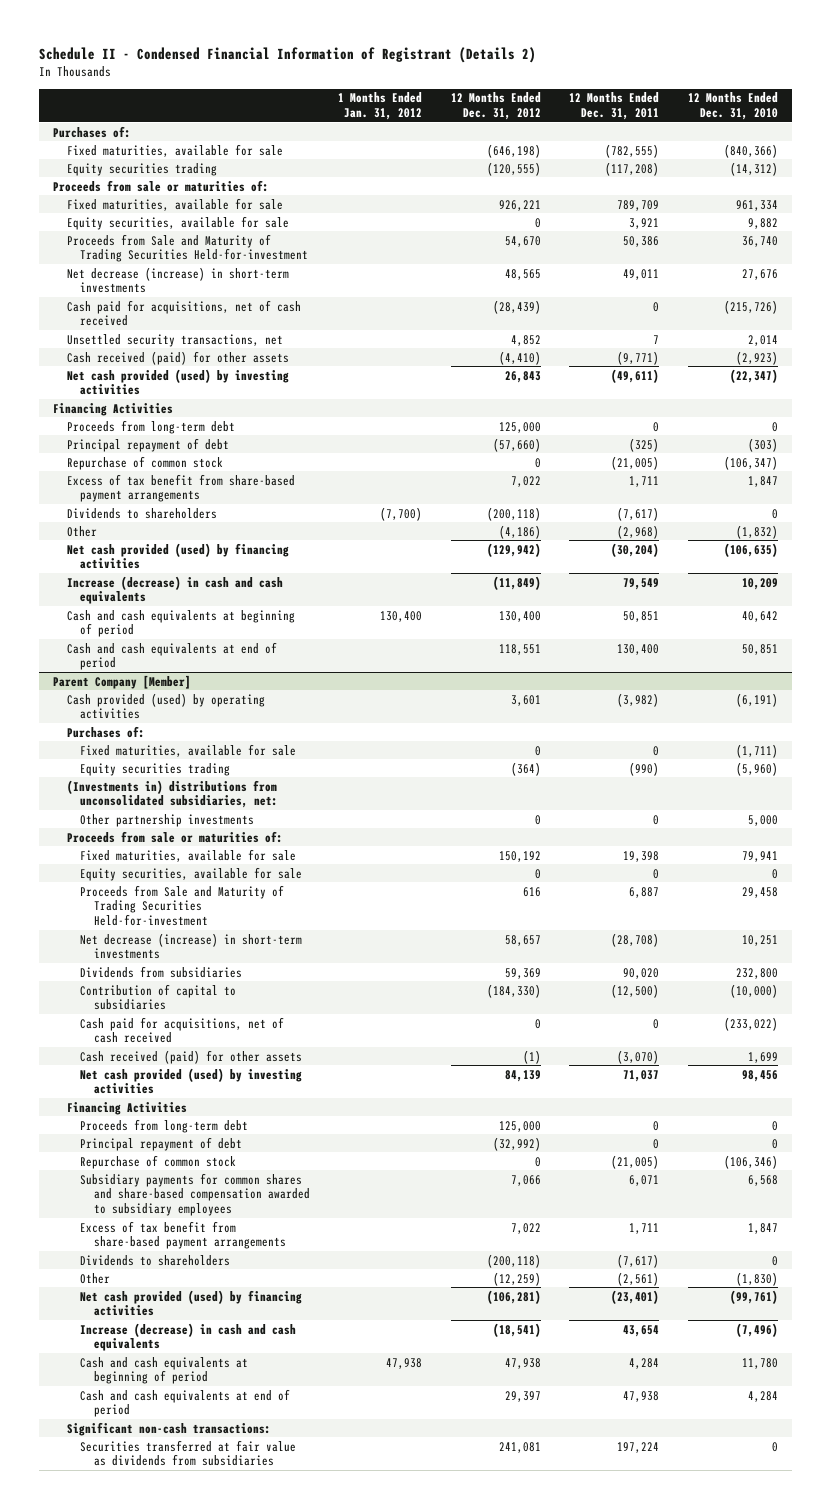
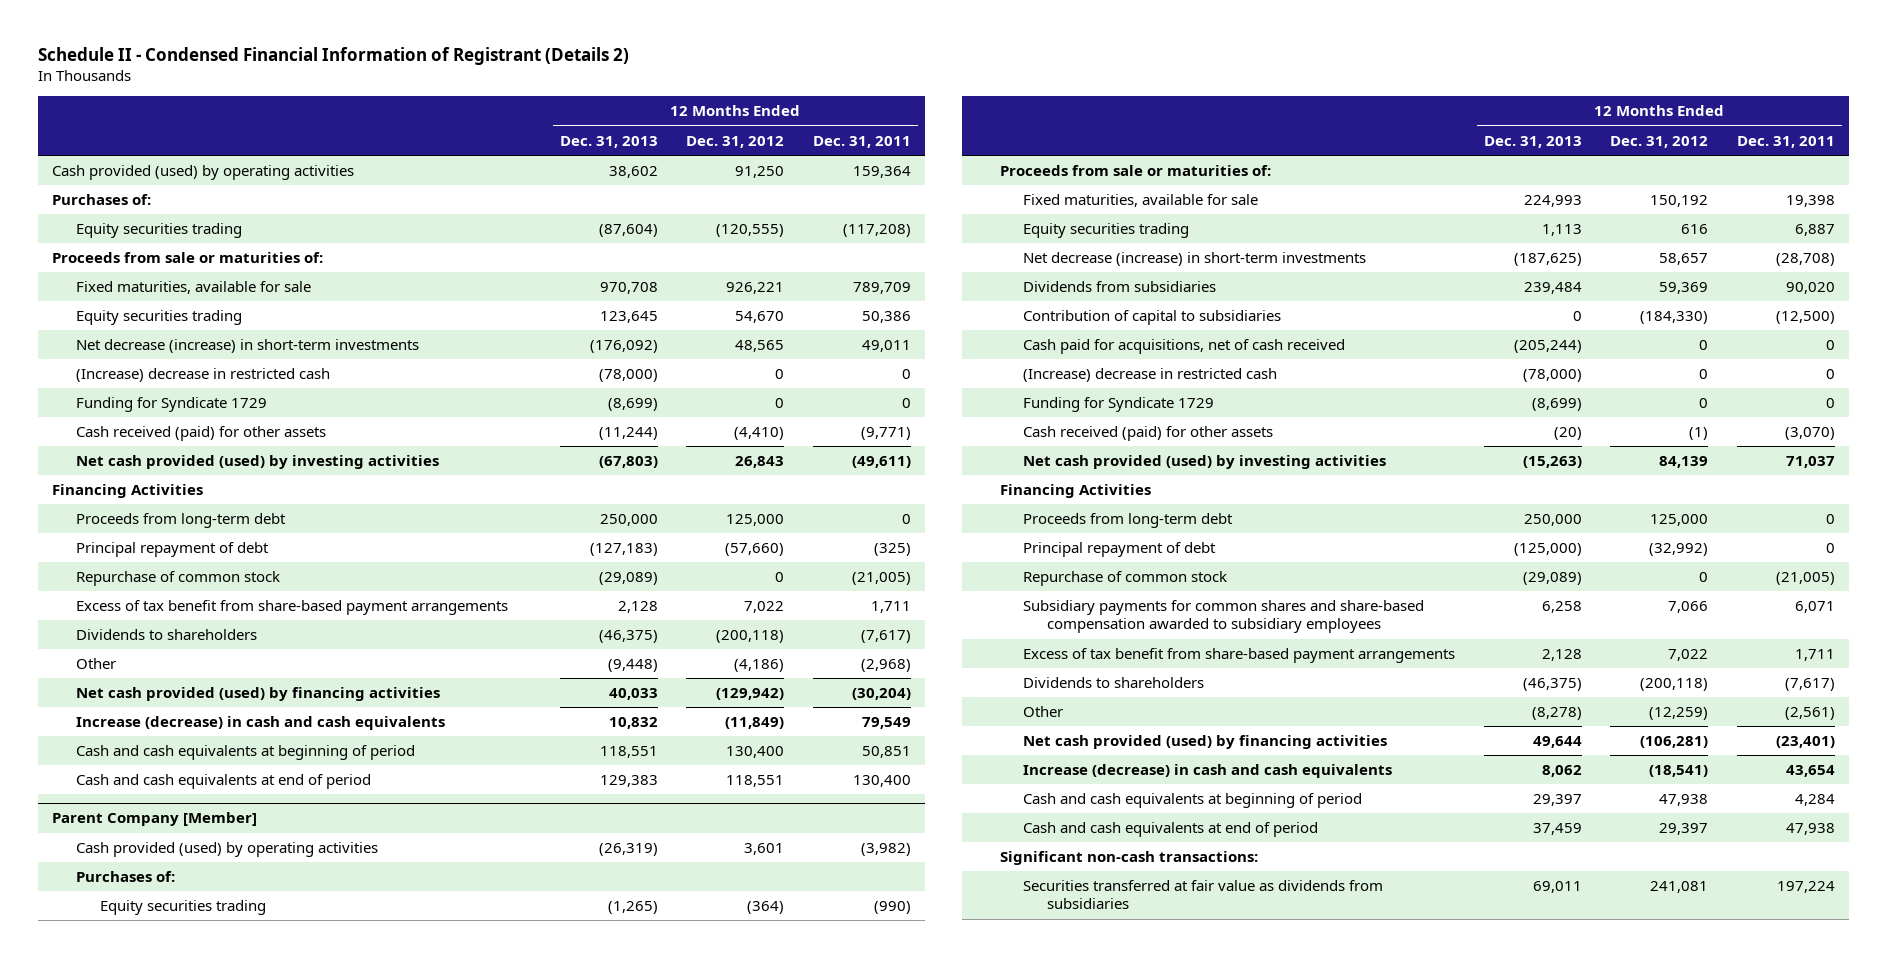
- | 1 Months Ended Jan. 31, 2012 | 12 Months Ended Dec. 31, 2012 | 12 Months Ended Dec. 31, 2011 | 12 Months Ended Dec. 31, 2010
+ | 12 Months Ended Dec. 31, 2013 | 12 Months Ended Dec. 31, 2012 | 12 Months Ended Dec. 31, 2011
+ Cash provided (used) by operating activities | 38,602 | 91,250 | 159,364
- Fixed maturities, available for sale | | (646,198) | (782,555) | (840,366)
- Equity securities, available for sale | | 0 | 3,921 | 9,882
- Proceeds from Sale and Maturity of Trading Securities Held-for-investment | | 54,670 | 50,386 | 36,740
+ Equity securities trading | 123,645 | 54,670 | 50,386
- Cash paid for acquisitions, net of cash received | | (28,439) | 0 | (215,726)
- Unsettled security transactions, net | | 4,852 | 7 | 2,014
+ (Increase) decrease in restricted cash | (78,000) | 0 | 0
+ Funding for Syndicate 1729 | (8,699) | 0 | 0
@ Parent Company [Member]
- Fixed maturities, available for sale | | 0 | 0 | (1,711)
- (Investments in) distributions from unconsolidated subsidiaries, net:
- Other partnership investments | | 0 | 0 | 5,000
- Equity securities, available for sale | | 0 | 0 | 0
- Proceeds from Sale and Maturity of Trading Securities Held-for-investment | | 616 | 6,887 | 29,458
+ Equity securities trading | 1,113 | 616 | 6,887
+ (Increase) decrease in restricted cash | (78,000) | 0 | 0
+ Funding for Syndicate 1729 | (8,699) | 0 | 0

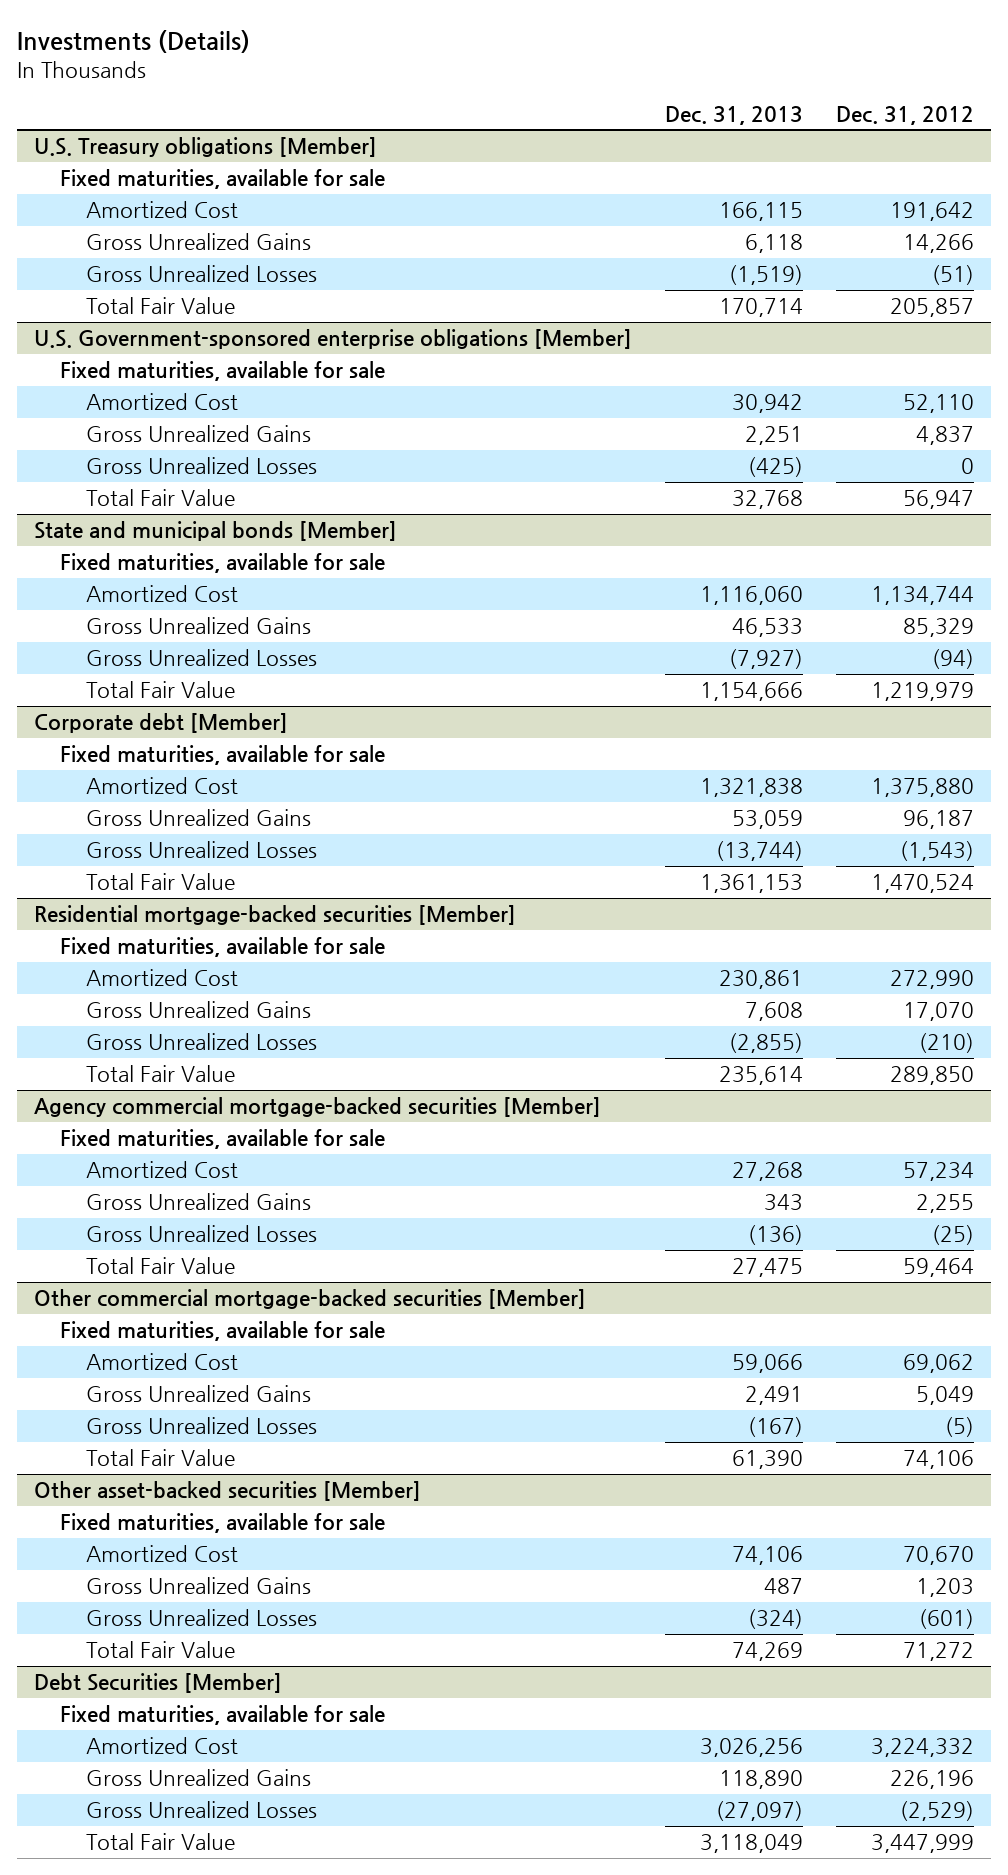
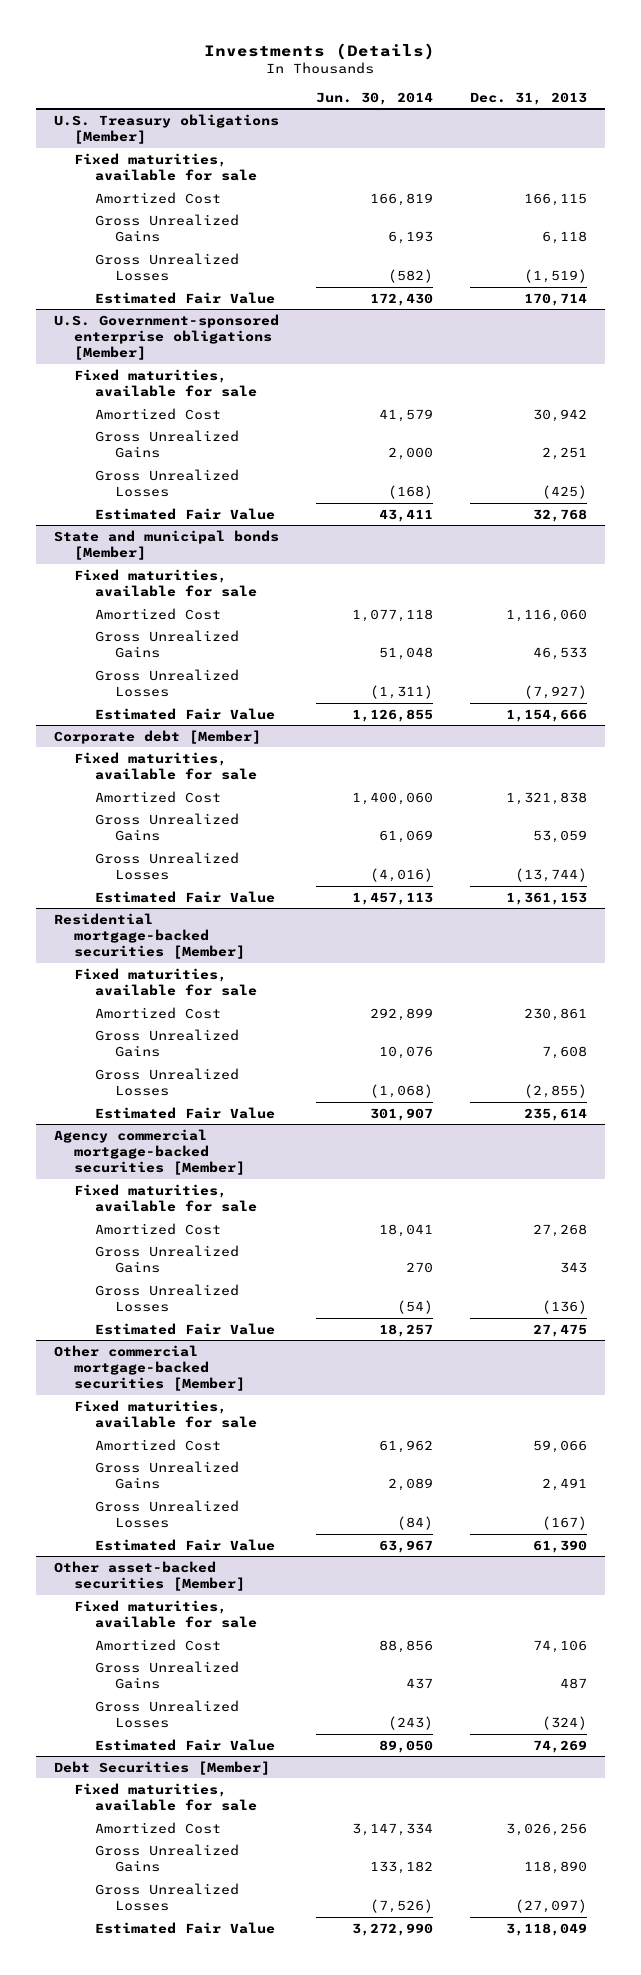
- | Dec. 31, 2013 | Dec. 31, 2012
+ | Jun. 30, 2014 | Dec. 31, 2013
@ U.S. Treasury obligations [Member]
- Total Fair Value | 170,714 | 205,857
+ Estimated Fair Value | 172,430 | 170,714
@ U.S. Government-sponsored enterprise obligations [Member]
- Total Fair Value | 32,768 | 56,947
+ Estimated Fair Value | 43,411 | 32,768
@ State and municipal bonds [Member]
- Total Fair Value | 1,154,666 | 1,219,979
+ Estimated Fair Value | 1,126,855 | 1,154,666
@ Corporate debt [Member]
- Total Fair Value | 1,361,153 | 1,470,524
+ Estimated Fair Value | 1,457,113 | 1,361,153
@ Residential mortgage-backed securities [Member]
- Total Fair Value | 235,614 | 289,850
+ Estimated Fair Value | 301,907 | 235,614
@ Agency commercial mortgage-backed securities [Member]
- Total Fair Value | 27,475 | 59,464
+ Estimated Fair Value | 18,257 | 27,475
@ Other commercial mortgage-backed securities [Member]
- Total Fair Value | 61,390 | 74,106
+ Estimated Fair Value | 63,967 | 61,390
@ Other asset-backed securities [Member]
- Total Fair Value | 74,269 | 71,272
+ Estimated Fair Value | 89,050 | 74,269
@ Debt Securities [Member]
- Total Fair Value | 3,118,049 | 3,447,999
+ Estimated Fair Value | 3,272,990 | 3,118,049

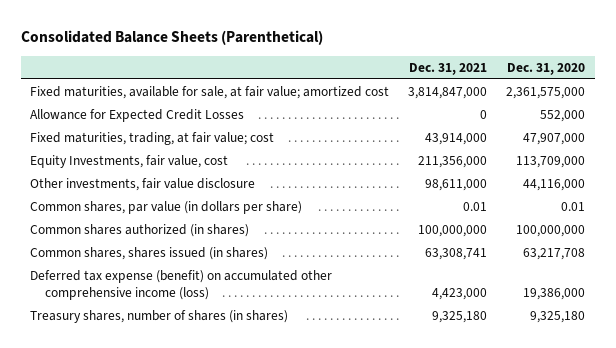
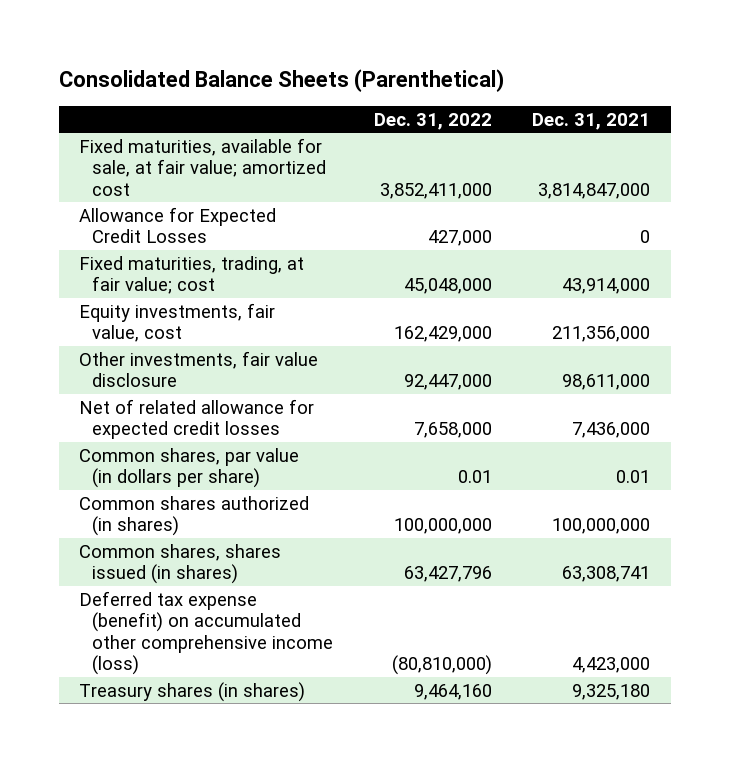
- | Dec. 31, 2021 | Dec. 31, 2020
+ | Dec. 31, 2022 | Dec. 31, 2021
- Equity Investments, fair value, cost | 211,356,000 | 113,709,000
+ Equity investments, fair value, cost | 162,429,000 | 211,356,000
+ Net of related allowance for expected credit losses | 7,658,000 | 7,436,000
- Treasury shares, number of shares (in shares) | 9,325,180 | 9,325,180
+ Treasury shares (in shares) | 9,464,160 | 9,325,180

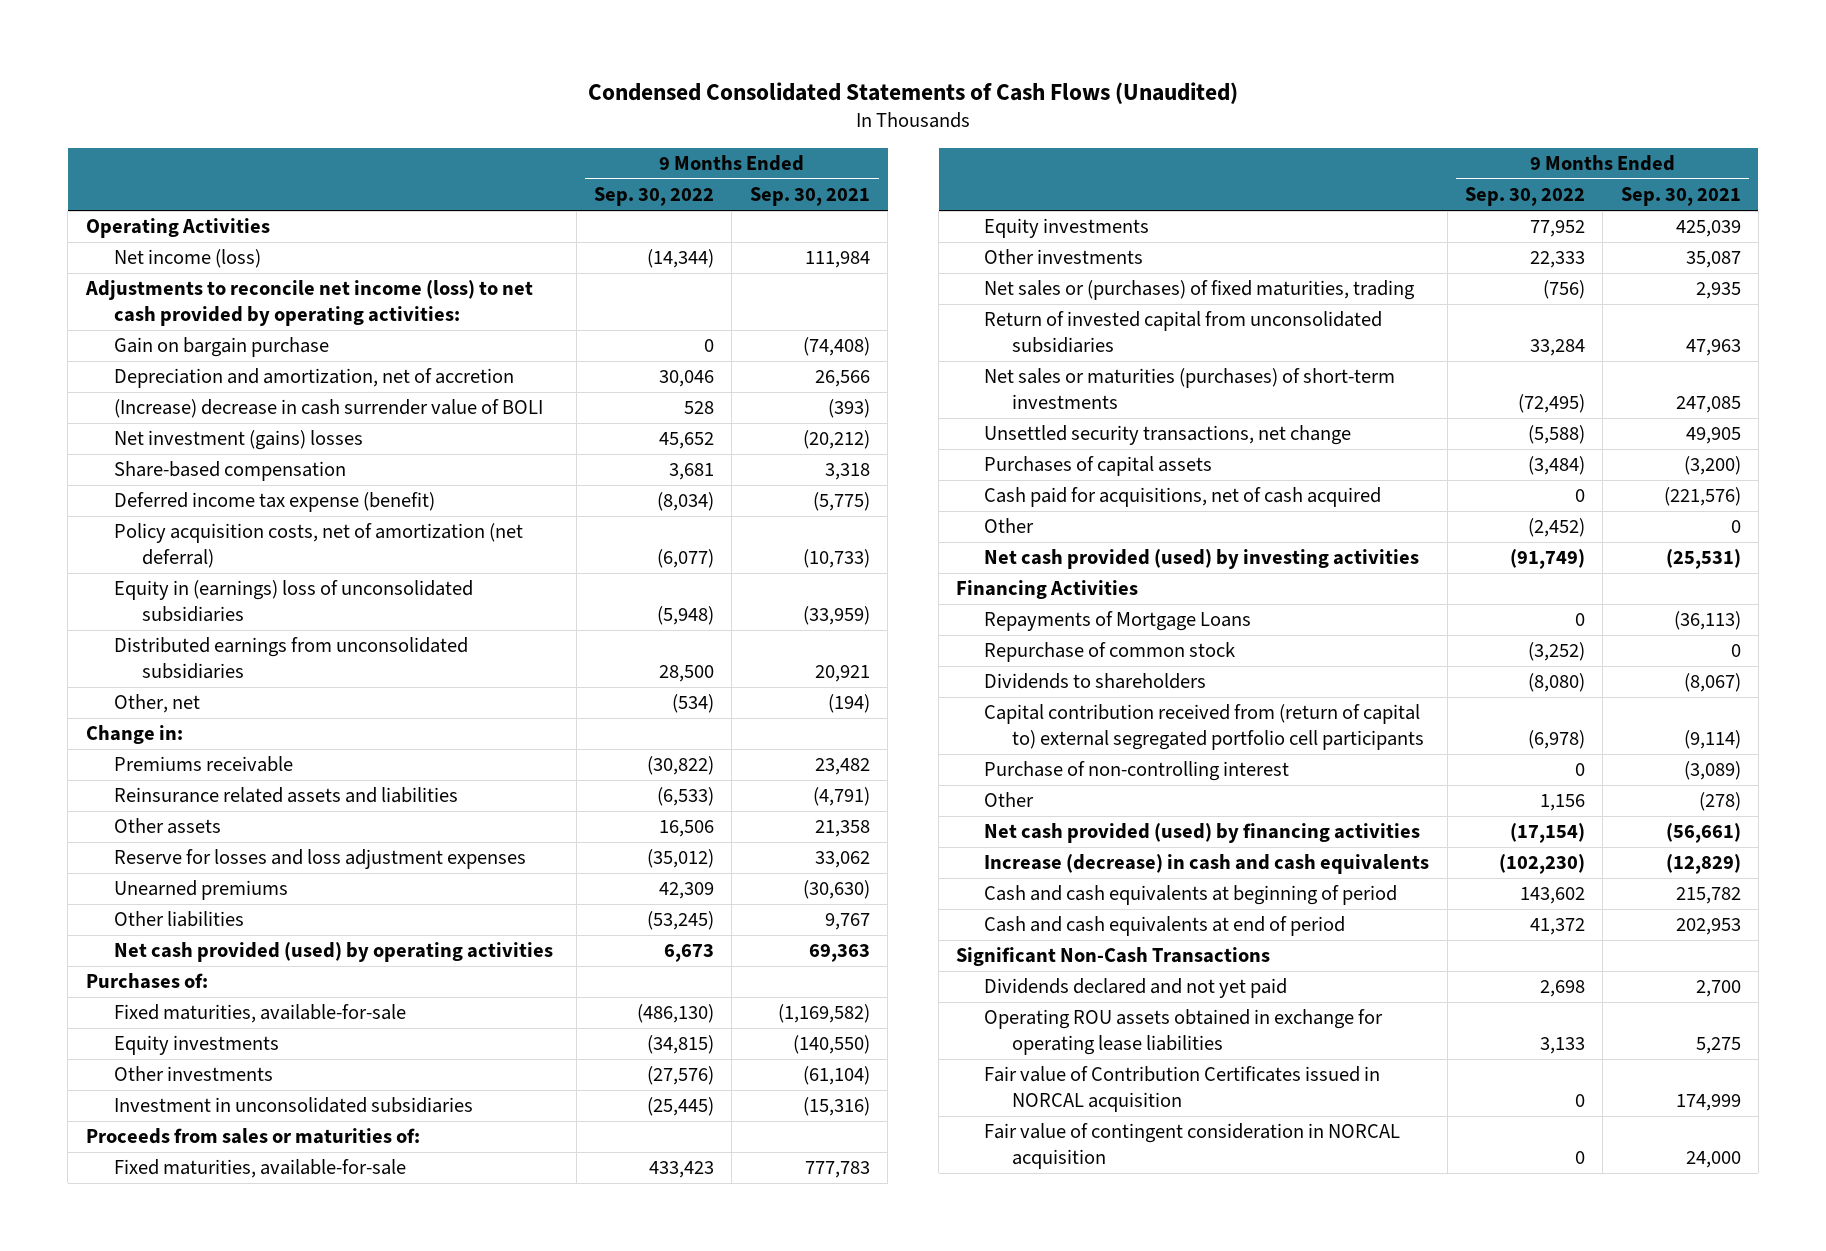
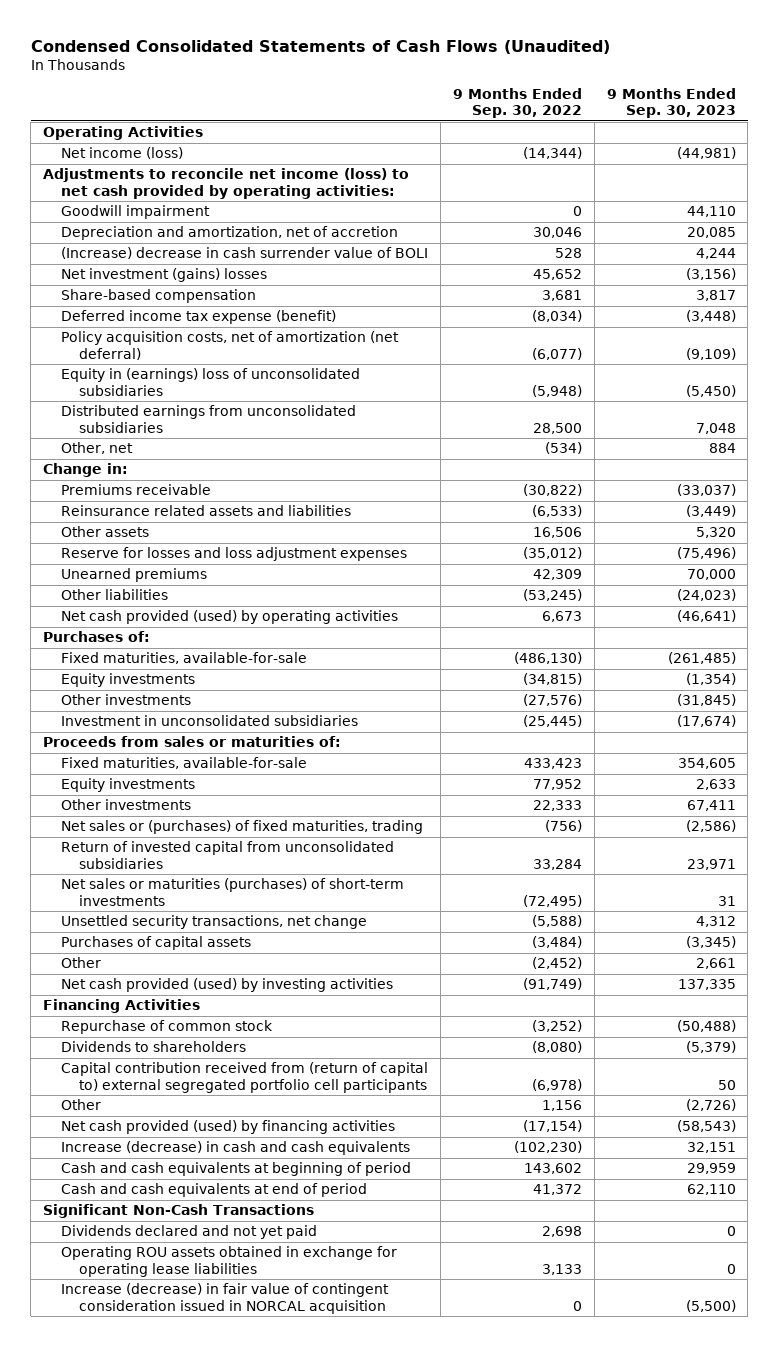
- | 9 Months Ended Sep. 30, 2022 | 9 Months Ended Sep. 30, 2021
+ | 9 Months Ended Sep. 30, 2022 | 9 Months Ended Sep. 30, 2023
- Gain on bargain purchase | 0 | (74,408)
+ Goodwill impairment | 0 | 44,110
- Cash paid for acquisitions, net of cash acquired | 0 | (221,576)
- Repayments of Mortgage Loans | 0 | (36,113)
- Purchase of non-controlling interest | 0 | (3,089)
- Fair value of Contribution Certificates issued in NORCAL acquisition | 0 | 174,999
- Fair value of contingent consideration in NORCAL acquisition | 0 | 24,000
+ Increase (decrease) in fair value of contingent consideration issued in NORCAL acquisition | 0 | (5,500)

